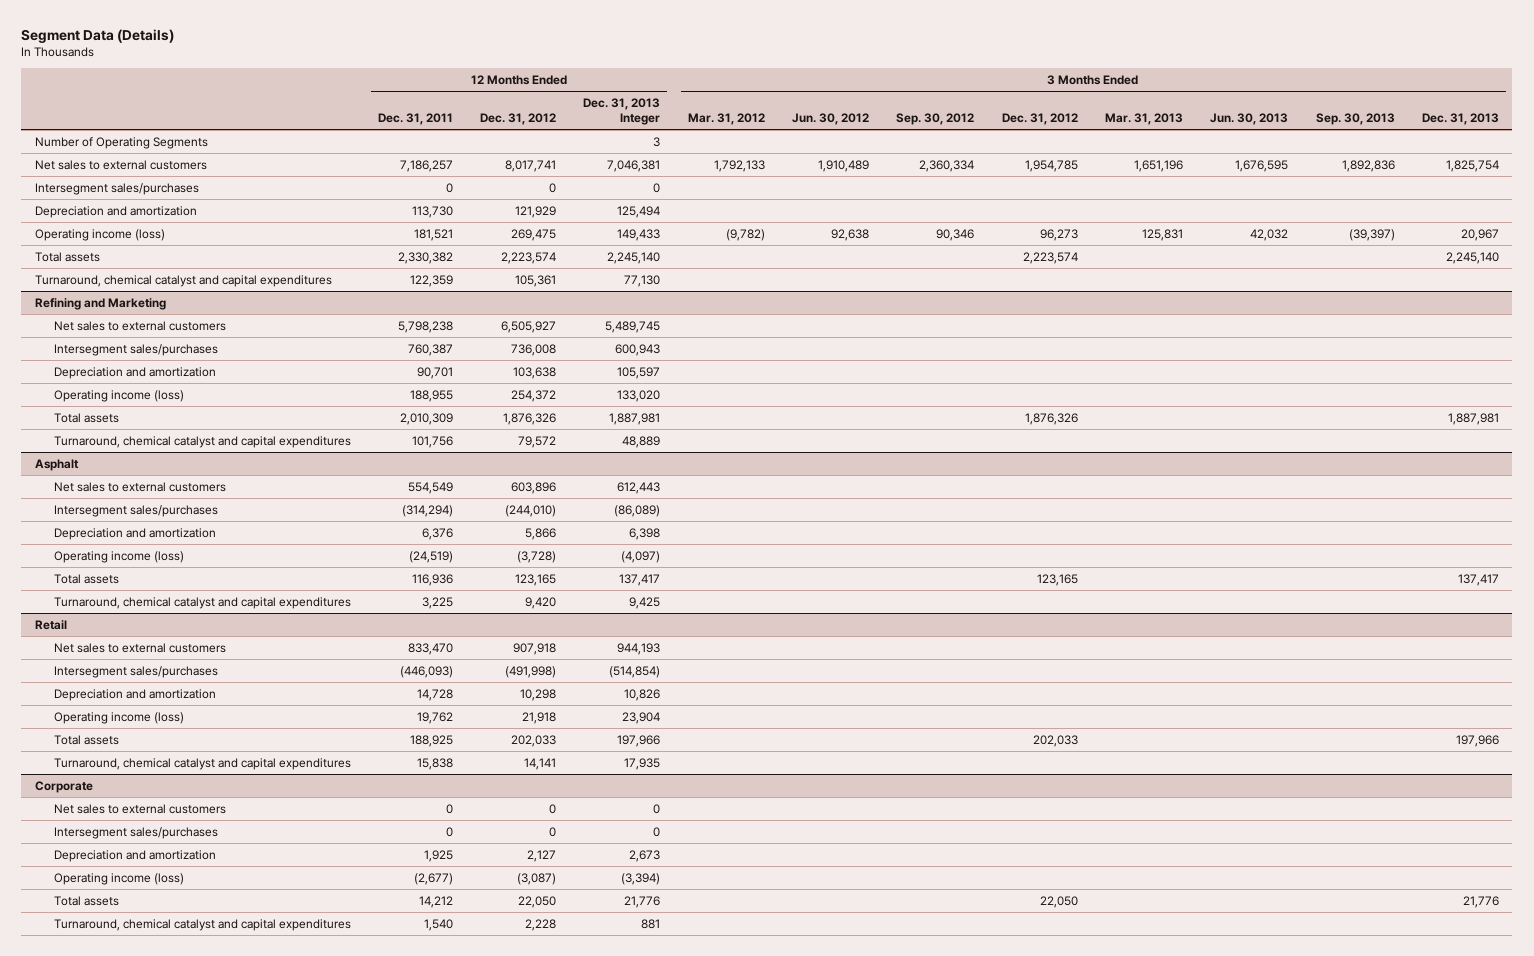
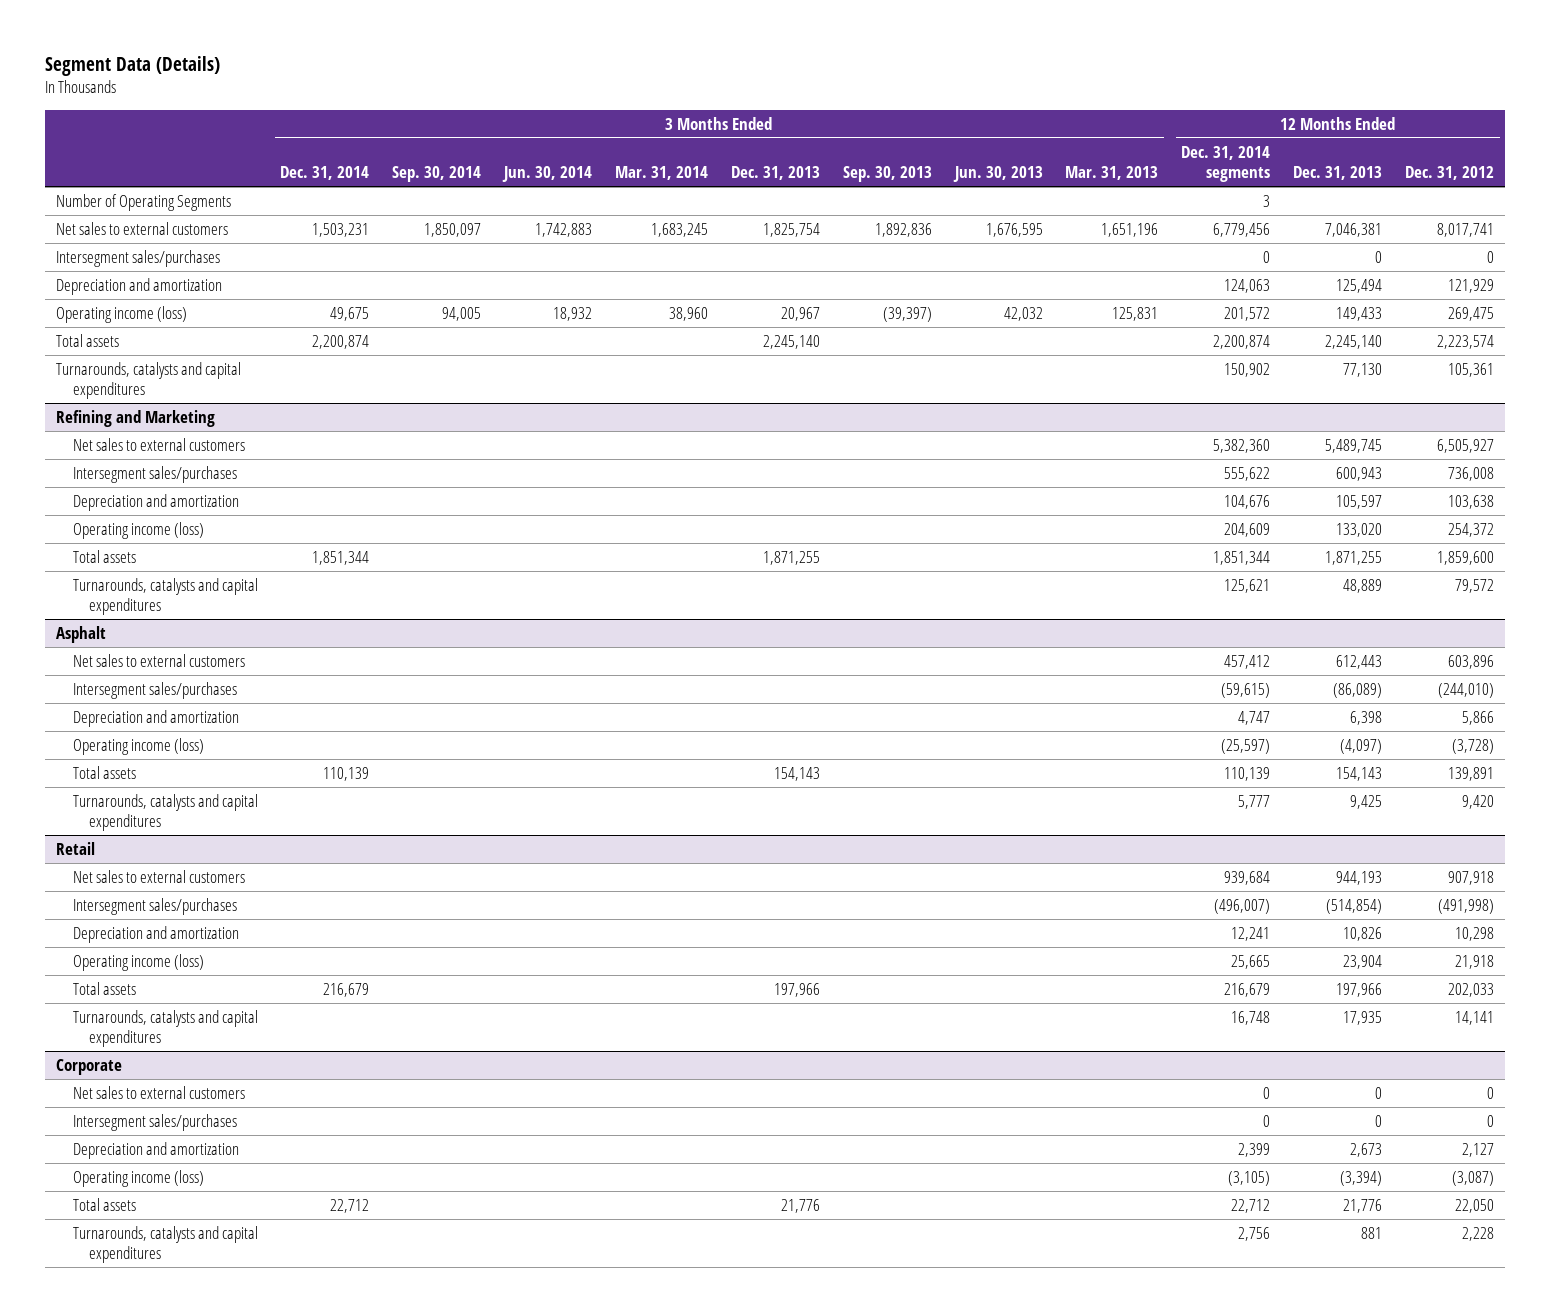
- | 12 Months Ended Dec. 31, 2011 | 12 Months Ended Dec. 31, 2012 | 12 Months Ended Dec. 31, 2013 Integer | 3 Months Ended Mar. 31, 2012 | 3 Months Ended Jun. 30, 2012 | 3 Months Ended Sep. 30, 2012 | 3 Months Ended Dec. 31, 2012 | 3 Months Ended Mar. 31, 2013 | 3 Months Ended Jun. 30, 2013 | 3 Months Ended Sep. 30, 2013 | 3 Months Ended Dec. 31, 2013
+ | 3 Months Ended Dec. 31, 2014 | 3 Months Ended Sep. 30, 2014 | 3 Months Ended Jun. 30, 2014 | 3 Months Ended Mar. 31, 2014 | 3 Months Ended Dec. 31, 2013 | 3 Months Ended Sep. 30, 2013 | 3 Months Ended Jun. 30, 2013 | 3 Months Ended Mar. 31, 2013 | 12 Months Ended Dec. 31, 2014 segments | 12 Months Ended Dec. 31, 2013 | 12 Months Ended Dec. 31, 2012
- Turnaround, chemical catalyst and capital expenditures | 122,359 | 105,361 | 77,130 | | | | | | | |
+ Turnarounds, catalysts and capital expenditures | | | | | | | | | 150,902 | 77,130 | 105,361
@ Refining and Marketing
- Total assets | 2,010,309 | 1,876,326 | 1,887,981 | | | | 1,876,326 | | | | 1,887,981
- Turnaround, chemical catalyst and capital expenditures | 101,756 | 79,572 | 48,889 | | | | | | | |
+ Total assets | 1,851,344 | | | | 1,871,255 | | | | 1,851,344 | 1,871,255 | 1,859,600
+ Turnarounds, catalysts and capital expenditures | | | | | | | | | 125,621 | 48,889 | 79,572
@ Asphalt
- Total assets | 116,936 | 123,165 | 137,417 | | | | 123,165 | | | | 137,417
- Turnaround, chemical catalyst and capital expenditures | 3,225 | 9,420 | 9,425 | | | | | | | |
+ Total assets | 110,139 | | | | 154,143 | | | | 110,139 | 154,143 | 139,891
+ Turnarounds, catalysts and capital expenditures | | | | | | | | | 5,777 | 9,425 | 9,420
@ Retail
- Turnaround, chemical catalyst and capital expenditures | 15,838 | 14,141 | 17,935 | | | | | | | |
+ Turnarounds, catalysts and capital expenditures | | | | | | | | | 16,748 | 17,935 | 14,141
@ Corporate
- Turnaround, chemical catalyst and capital expenditures | 1,540 | 2,228 | 881 | | | | | | | |
+ Turnarounds, catalysts and capital expenditures | | | | | | | | | 2,756 | 881 | 2,228

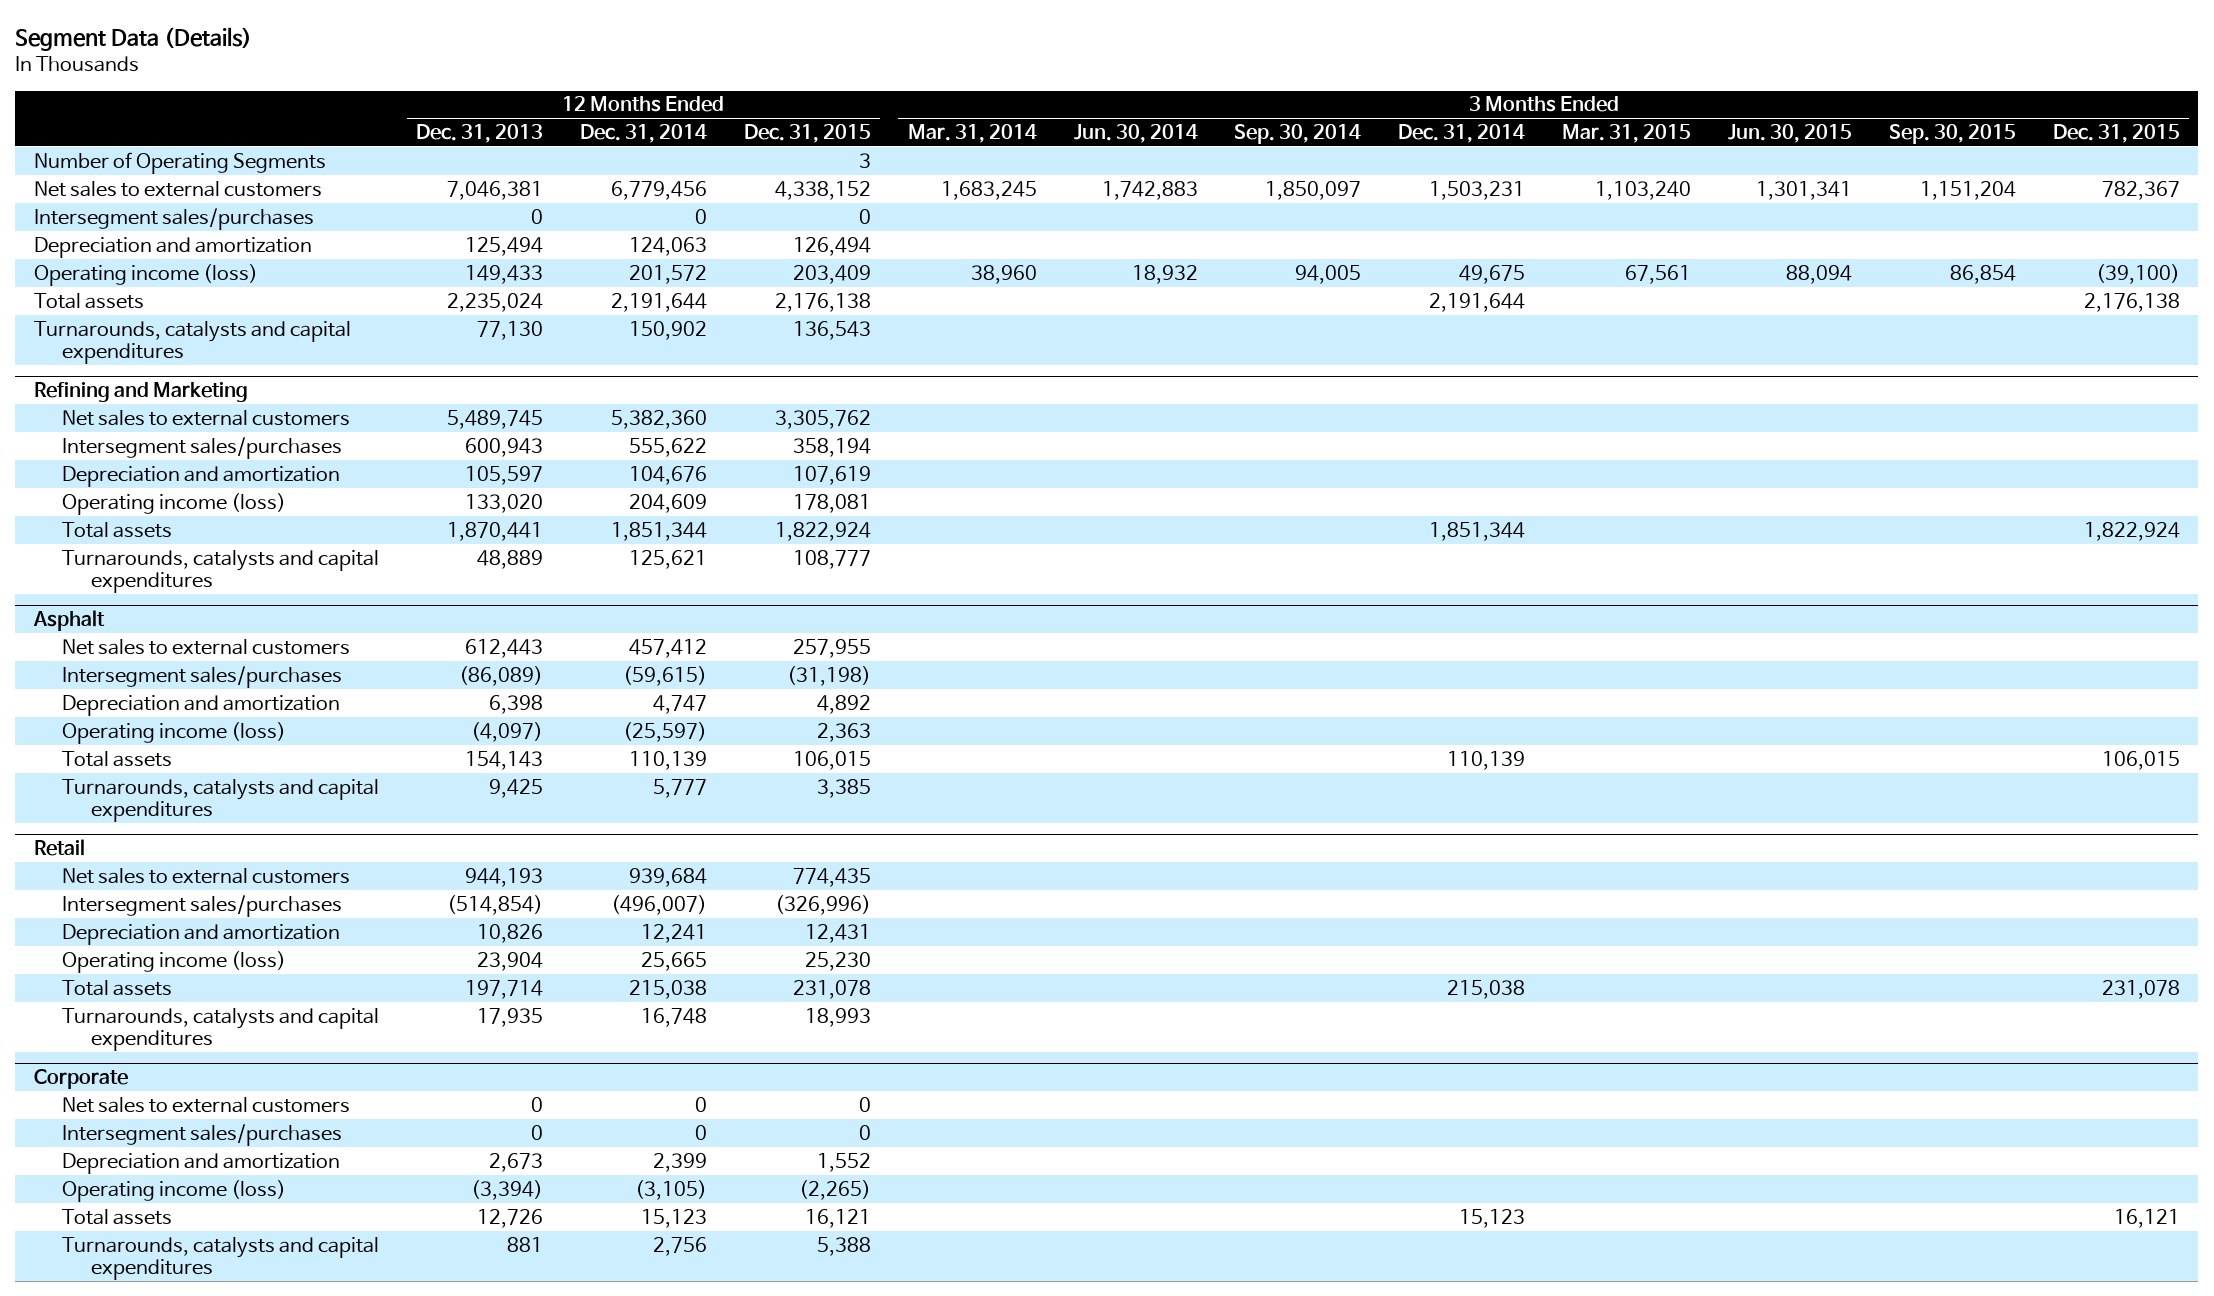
- | 3 Months Ended Dec. 31, 2014 | 3 Months Ended Sep. 30, 2014 | 3 Months Ended Jun. 30, 2014 | 3 Months Ended Mar. 31, 2014 | 3 Months Ended Dec. 31, 2013 | 3 Months Ended Sep. 30, 2013 | 3 Months Ended Jun. 30, 2013 | 3 Months Ended Mar. 31, 2013 | 12 Months Ended Dec. 31, 2014 segments | 12 Months Ended Dec. 31, 2013 | 12 Months Ended Dec. 31, 2012
+ | 12 Months Ended Dec. 31, 2013 | 12 Months Ended Dec. 31, 2014 | 12 Months Ended Dec. 31, 2015 | 3 Months Ended Mar. 31, 2014 | 3 Months Ended Jun. 30, 2014 | 3 Months Ended Sep. 30, 2014 | 3 Months Ended Dec. 31, 2014 | 3 Months Ended Mar. 31, 2015 | 3 Months Ended Jun. 30, 2015 | 3 Months Ended Sep. 30, 2015 | 3 Months Ended Dec. 31, 2015
- Total assets | 2,200,874 | | | | 2,245,140 | | | | 2,200,874 | 2,245,140 | 2,223,574
+ Total assets | 2,235,024 | 2,191,644 | 2,176,138 | | | | 2,191,644 | | | | 2,176,138
@ Refining and Marketing
- Total assets | 1,851,344 | | | | 1,871,255 | | | | 1,851,344 | 1,871,255 | 1,859,600
+ Total assets | 1,870,441 | 1,851,344 | 1,822,924 | | | | 1,851,344 | | | | 1,822,924
@ Retail
- Total assets | 216,679 | | | | 197,966 | | | | 216,679 | 197,966 | 202,033
+ Total assets | 197,714 | 215,038 | 231,078 | | | | 215,038 | | | | 231,078
@ Corporate
- Total assets | 22,712 | | | | 21,776 | | | | 22,712 | 21,776 | 22,050
+ Total assets | 12,726 | 15,123 | 16,121 | | | | 15,123 | | | | 16,121

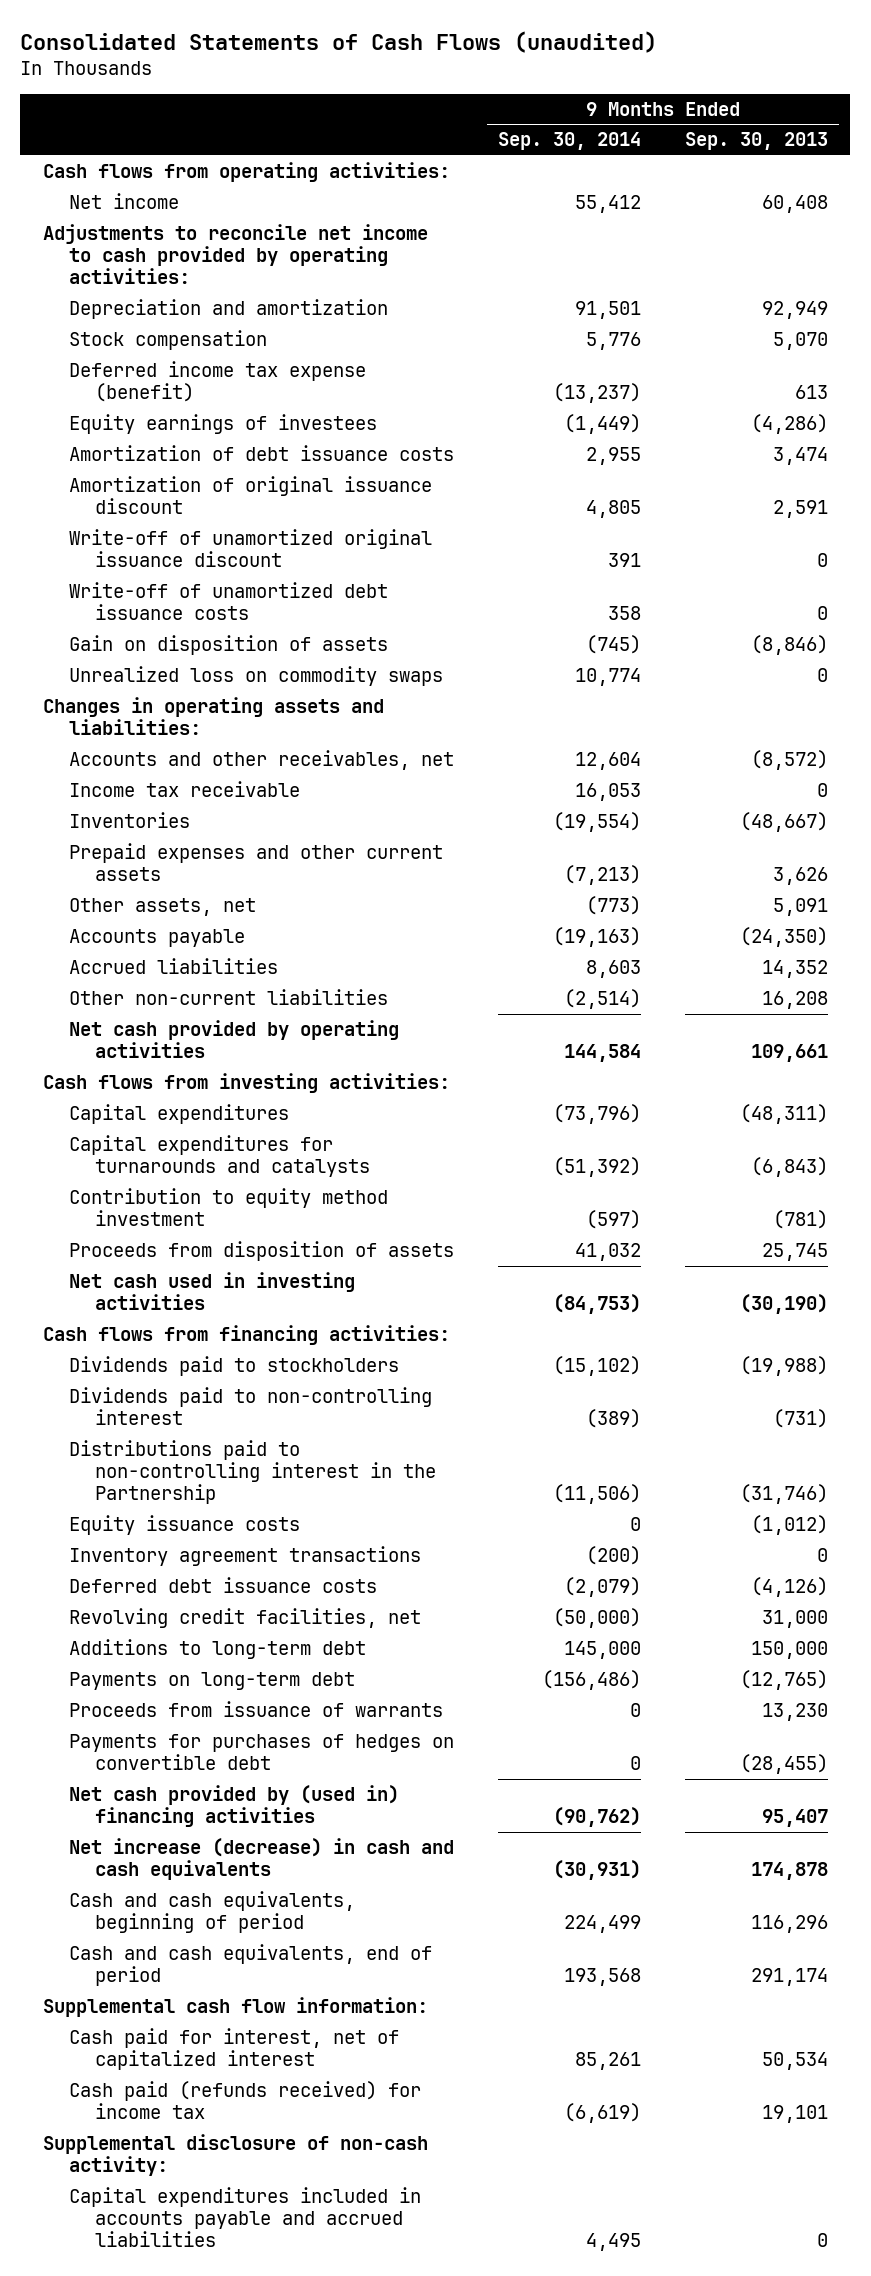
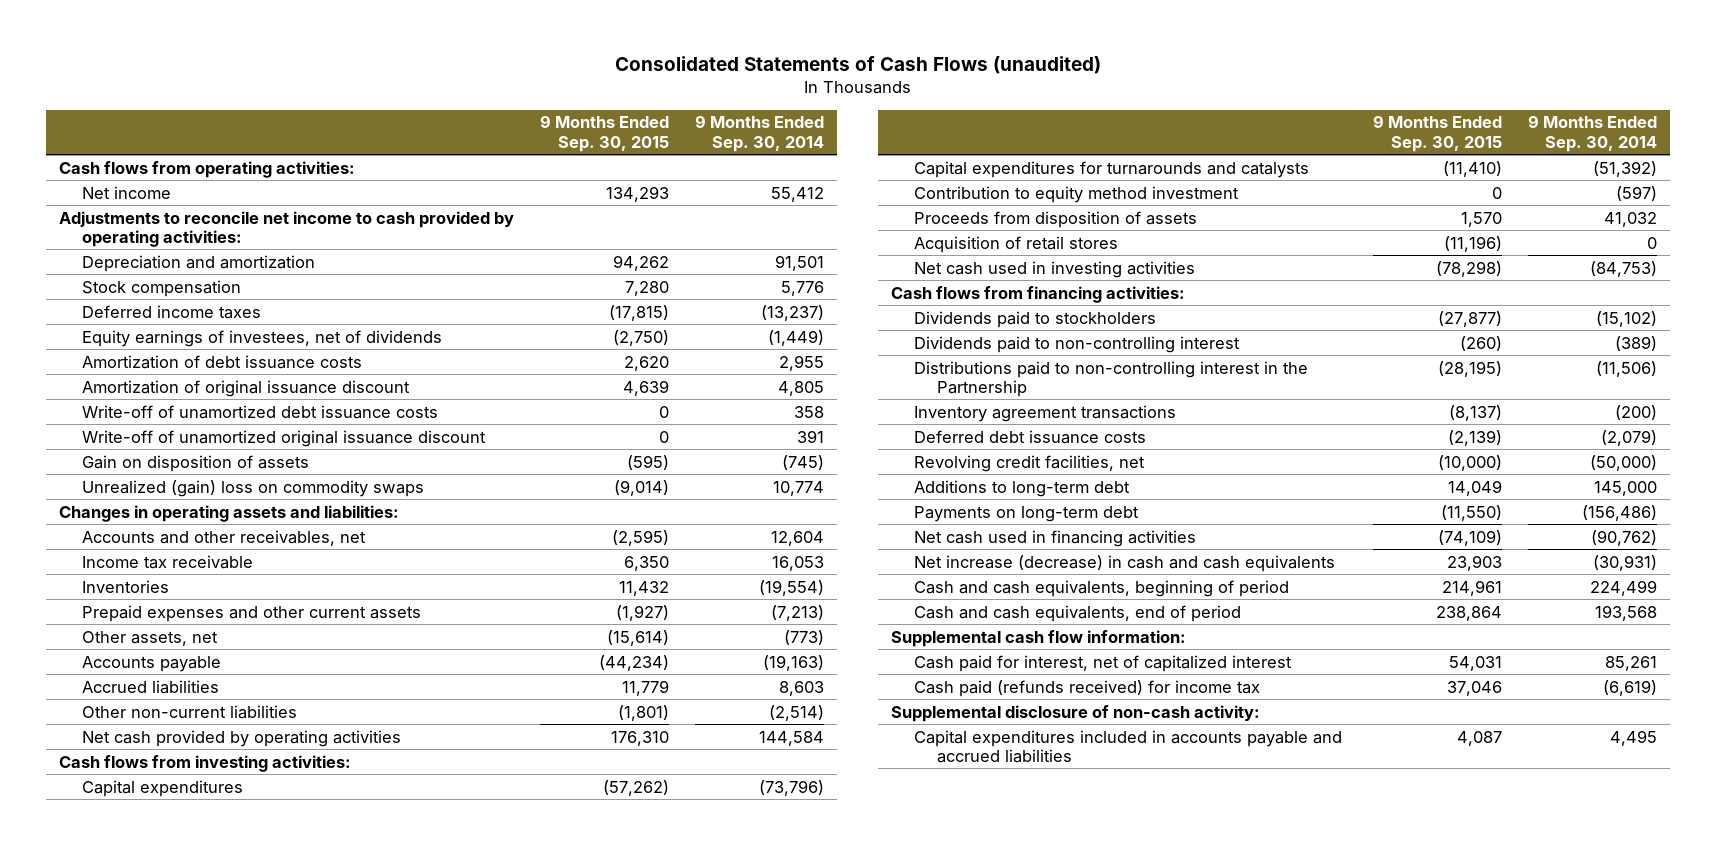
- | 9 Months Ended Sep. 30, 2014 | 9 Months Ended Sep. 30, 2013
+ | 9 Months Ended Sep. 30, 2015 | 9 Months Ended Sep. 30, 2014
- Deferred income tax expense (benefit) | (13,237) | 613
- Equity earnings of investees | (1,449) | (4,286)
+ Deferred income taxes | (17,815) | (13,237)
+ Equity earnings of investees, net of dividends | (2,750) | (1,449)
moved down: Write-off of unamortized original issuance discount | 0 | 391
- Unrealized loss on commodity swaps | 10,774 | 0
+ Unrealized (gain) loss on commodity swaps | (9,014) | 10,774
+ Acquisition of retail stores | (11,196) | 0
- Equity issuance costs | 0 | (1,012)
- Proceeds from issuance of warrants | 0 | 13,230
- Payments for purchases of hedges on convertible debt | 0 | (28,455)
- Net cash provided by (used in) financing activities | (90,762) | 95,407
+ Net cash used in financing activities | (74,109) | (90,762)

